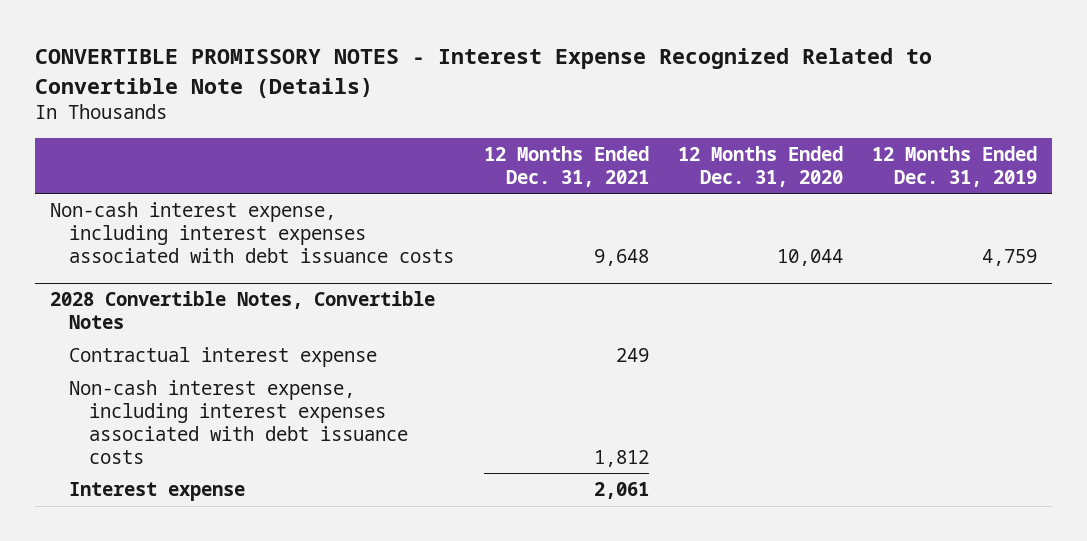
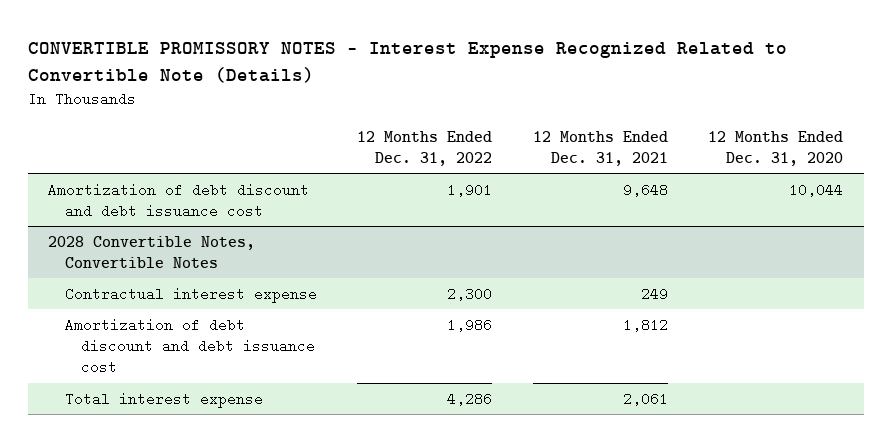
- | 12 Months Ended Dec. 31, 2021 | 12 Months Ended Dec. 31, 2020 | 12 Months Ended Dec. 31, 2019
+ | 12 Months Ended Dec. 31, 2022 | 12 Months Ended Dec. 31, 2021 | 12 Months Ended Dec. 31, 2020
- Non-cash interest expense, including interest expenses associated with debt issuance costs | 9,648 | 10,044 | 4,759
+ Amortization of debt discount and debt issuance cost | 1,901 | 9,648 | 10,044
@ 2028 Convertible Notes, Convertible Notes
- Non-cash interest expense, including interest expenses associated with debt issuance costs | 1,812 | |
- Interest expense | 2,061 | |
+ Amortization of debt discount and debt issuance cost | 1,986 | 1,812 |
+ Total interest expense | 4,286 | 2,061 |

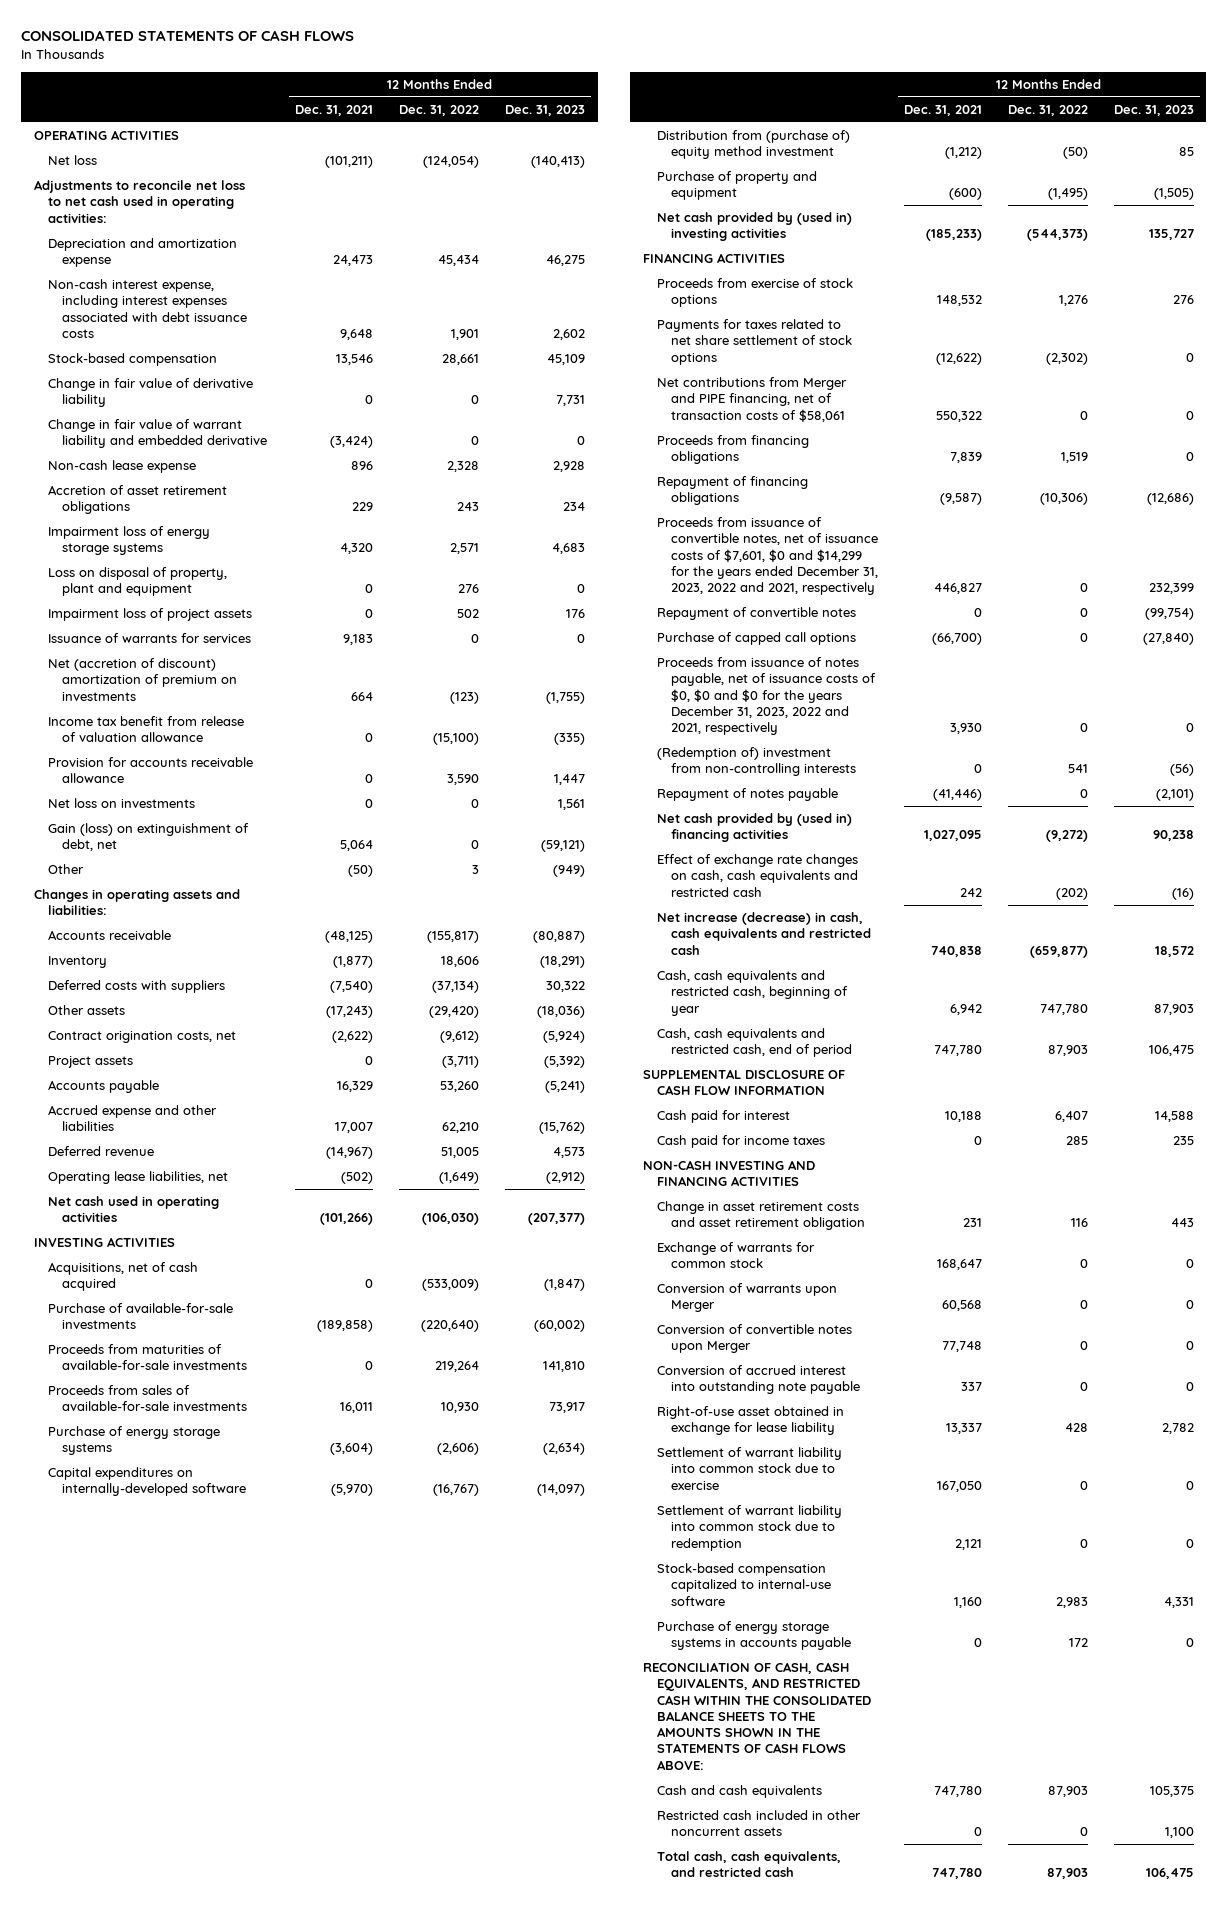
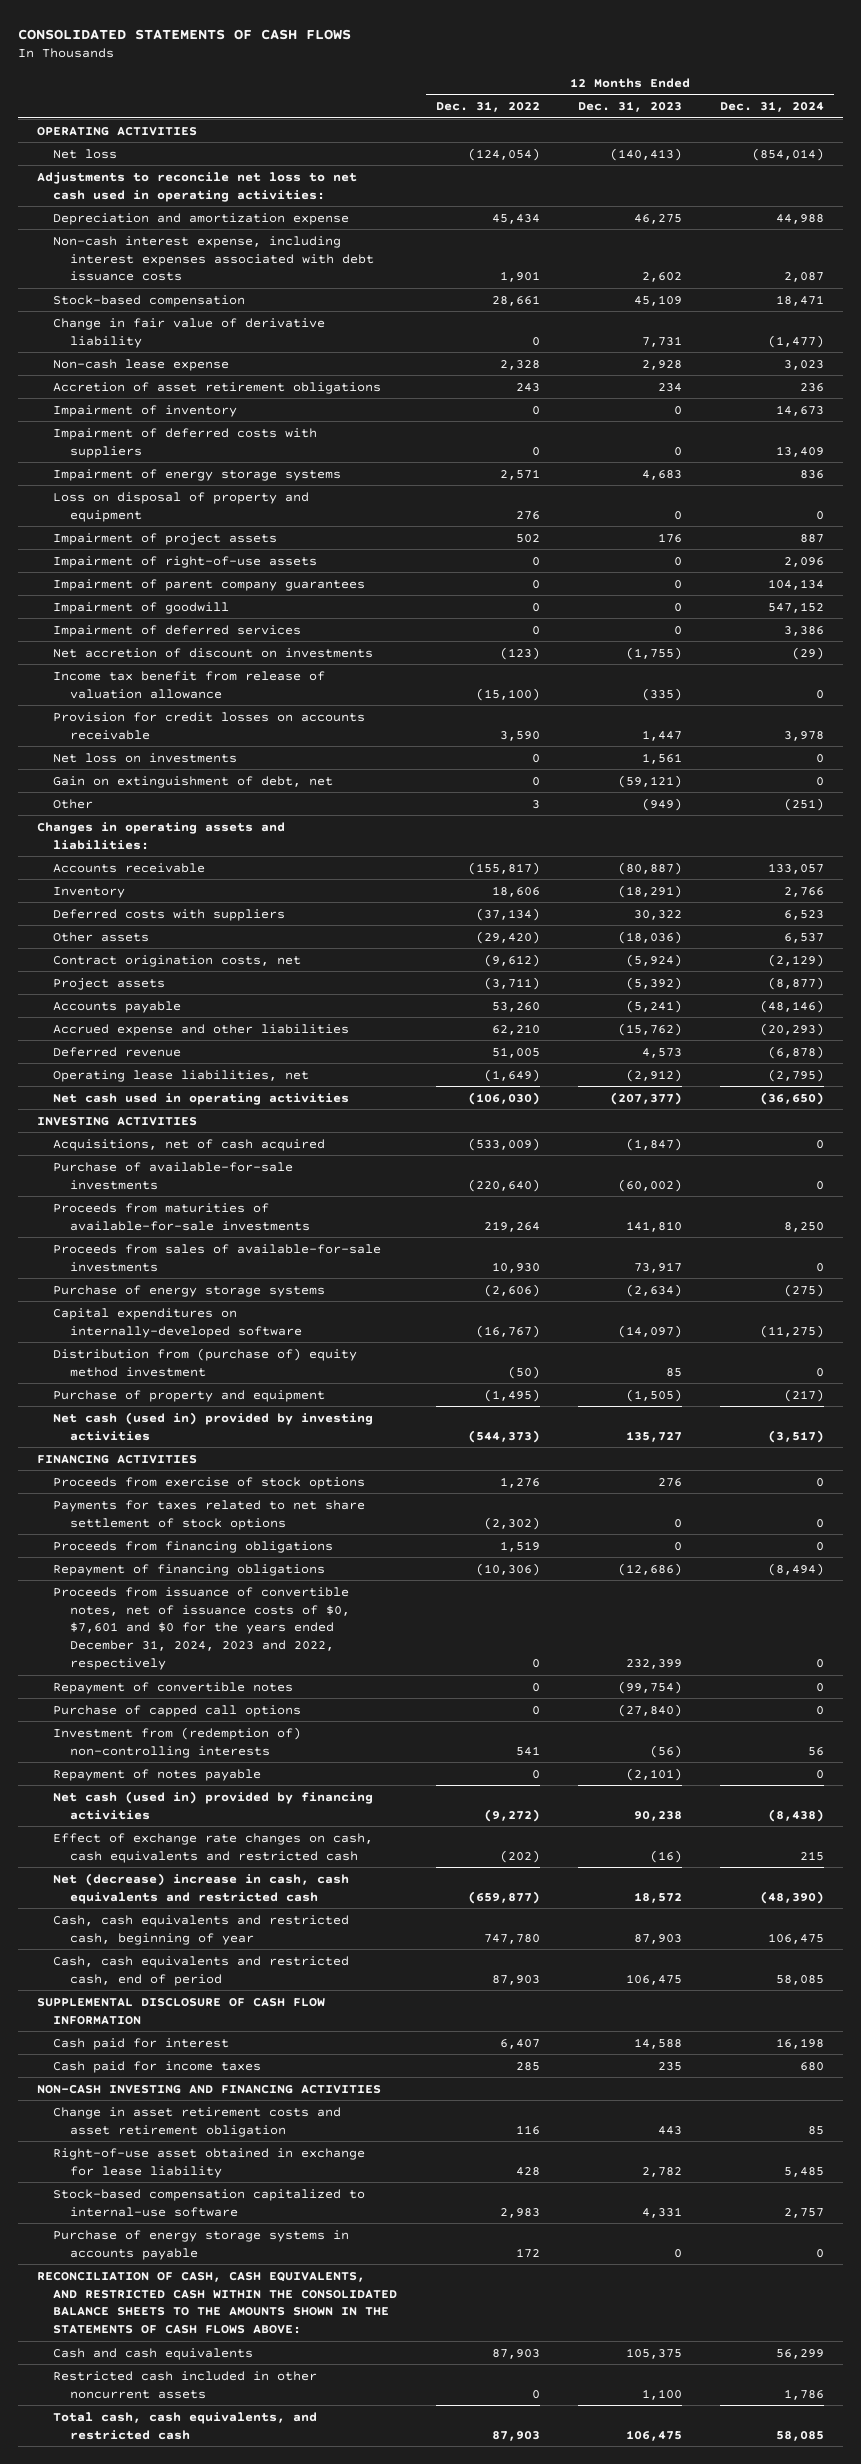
- | 12 Months Ended Dec. 31, 2021 | 12 Months Ended Dec. 31, 2022 | 12 Months Ended Dec. 31, 2023
+ | 12 Months Ended Dec. 31, 2022 | 12 Months Ended Dec. 31, 2023 | 12 Months Ended Dec. 31, 2024
- Change in fair value of warrant liability and embedded derivative | (3,424) | 0 | 0
- Impairment loss of energy storage systems | 4,320 | 2,571 | 4,683
- Loss on disposal of property, plant and equipment | 0 | 276 | 0
- Impairment loss of project assets | 0 | 502 | 176
- Issuance of warrants for services | 9,183 | 0 | 0
- Net (accretion of discount) amortization of premium on investments | 664 | (123) | (1,755)
+ Impairment of inventory | 0 | 0 | 14,673
+ Impairment of deferred costs with suppliers | 0 | 0 | 13,409
+ Impairment of energy storage systems | 2,571 | 4,683 | 836
+ Loss on disposal of property and equipment | 276 | 0 | 0
+ Impairment of project assets | 502 | 176 | 887
+ Impairment of right-of-use assets | 0 | 0 | 2,096
+ Impairment of parent company guarantees | 0 | 0 | 104,134
+ Impairment of goodwill | 0 | 0 | 547,152
+ Impairment of deferred services | 0 | 0 | 3,386
+ Net accretion of discount on investments | (123) | (1,755) | (29)
- Provision for accounts receivable allowance | 0 | 3,590 | 1,447
+ Provision for credit losses on accounts receivable | 3,590 | 1,447 | 3,978
- Gain (loss) on extinguishment of debt, net | 5,064 | 0 | (59,121)
+ Gain on extinguishment of debt, net | 0 | (59,121) | 0
- Net cash provided by (used in) investing activities | (185,233) | (544,373) | 135,727
+ Net cash (used in) provided by investing activities | (544,373) | 135,727 | (3,517)
- Net contributions from Merger and PIPE financing, net of transaction costs of $58,061 | 550,322 | 0 | 0
- Proceeds from issuance of convertible notes, net of issuance costs of $7,601, $0 and $14,299 for the years ended December 31, 2023, 2022 and 2021, respectively | 446,827 | 0 | 232,399
+ Proceeds from issuance of convertible notes, net of issuance costs of $0, $7,601 and $0 for the years ended December 31, 2024, 2023 and 2022, respectively | 0 | 232,399 | 0
- Proceeds from issuance of notes payable, net of issuance costs of $0, $0 and $0 for the years December 31, 2023, 2022 and 2021, respectively | 3,930 | 0 | 0
- (Redemption of) investment from non-controlling interests | 0 | 541 | (56)
+ Investment from (redemption of) non-controlling interests | 541 | (56) | 56
- Net cash provided by (used in) financing activities | 1,027,095 | (9,272) | 90,238
+ Net cash (used in) provided by financing activities | (9,272) | 90,238 | (8,438)
- Net increase (decrease) in cash, cash equivalents and restricted cash | 740,838 | (659,877) | 18,572
+ Net (decrease) increase in cash, cash equivalents and restricted cash | (659,877) | 18,572 | (48,390)
- Exchange of warrants for common stock | 168,647 | 0 | 0
- Conversion of warrants upon Merger | 60,568 | 0 | 0
- Conversion of convertible notes upon Merger | 77,748 | 0 | 0
- Conversion of accrued interest into outstanding note payable | 337 | 0 | 0
- Settlement of warrant liability into common stock due to exercise | 167,050 | 0 | 0
- Settlement of warrant liability into common stock due to redemption | 2,121 | 0 | 0

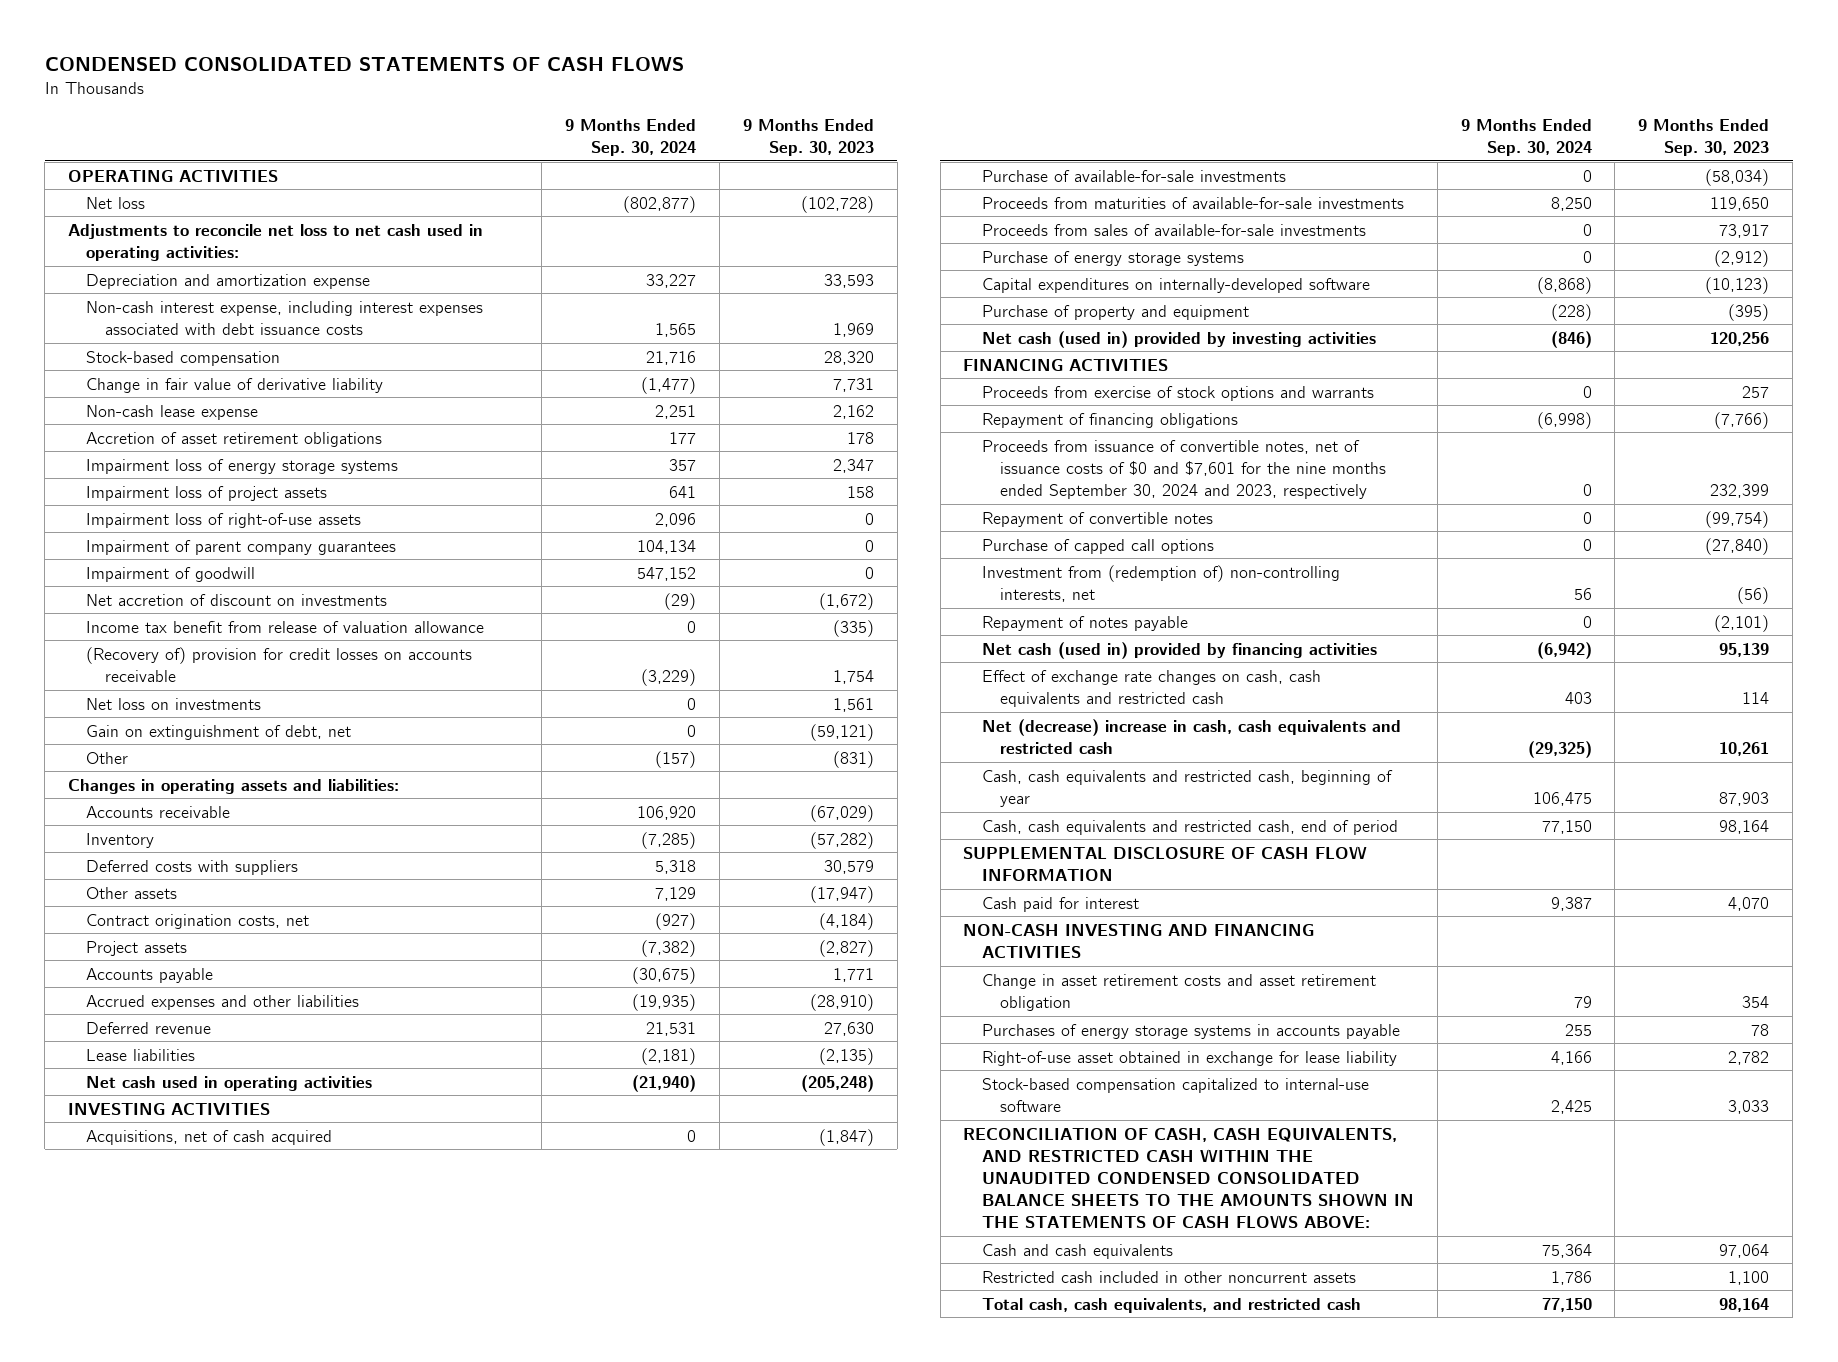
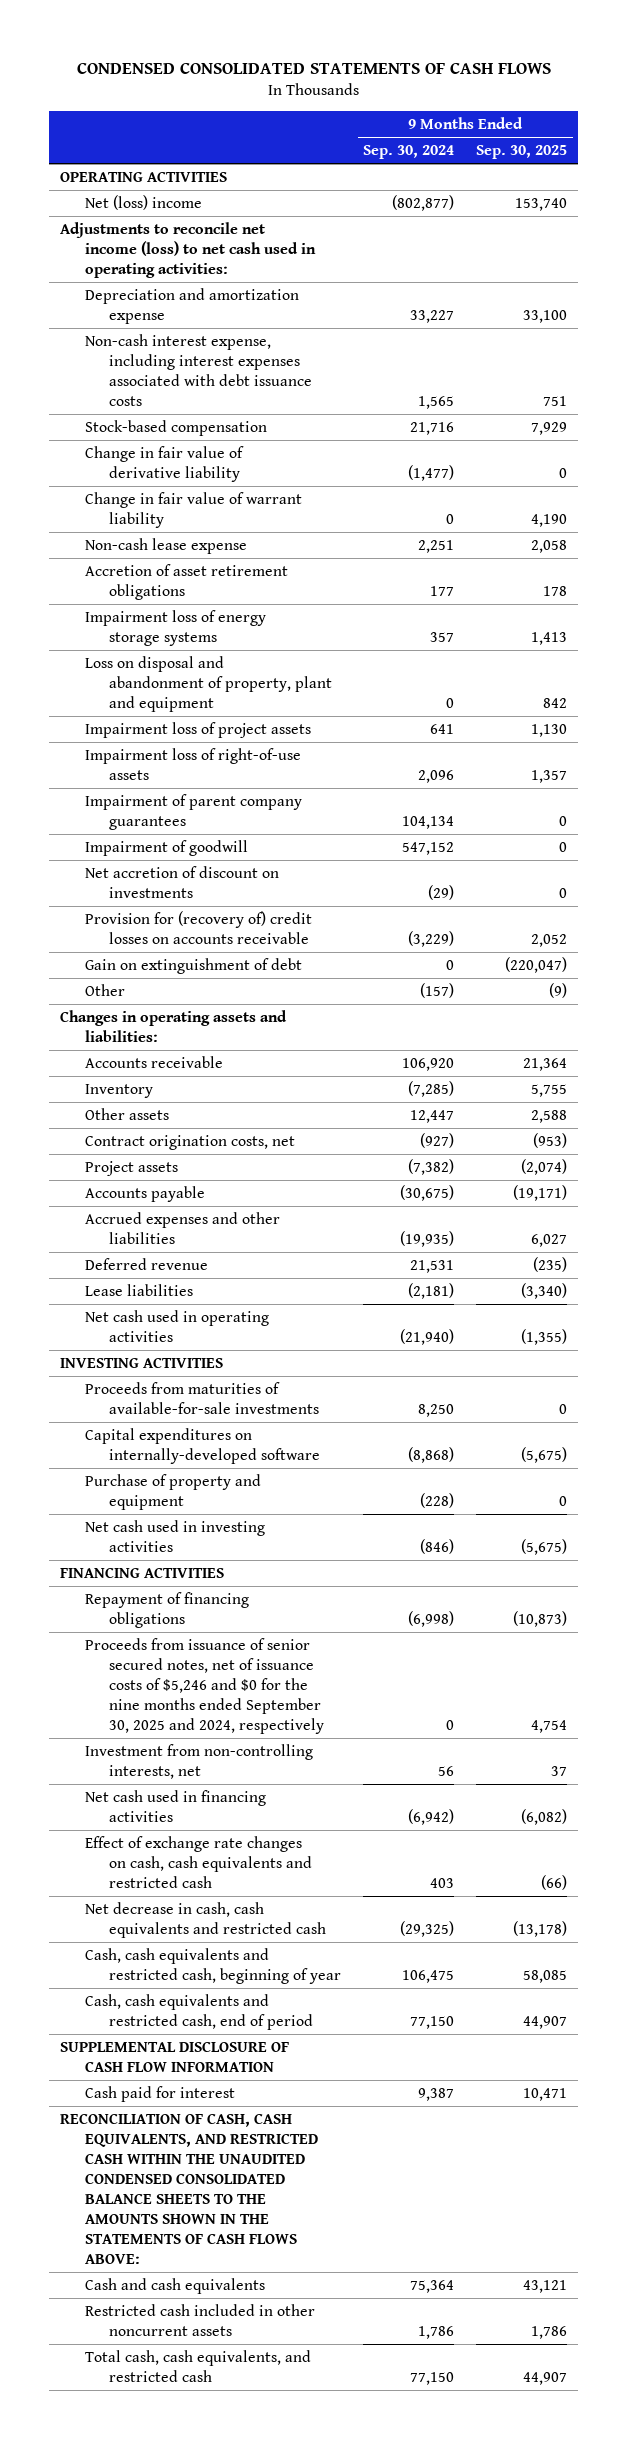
- | 9 Months Ended Sep. 30, 2024 | 9 Months Ended Sep. 30, 2023
+ | 9 Months Ended Sep. 30, 2024 | 9 Months Ended Sep. 30, 2025
- Net loss | (802,877) | (102,728)
- Adjustments to reconcile net loss to net cash used in operating activities:
+ Net (loss) income | (802,877) | 153,740
+ Adjustments to reconcile net income (loss) to net cash used in operating activities:
+ Change in fair value of warrant liability | 0 | 4,190
+ Loss on disposal and abandonment of property, plant and equipment | 0 | 842
- Income tax benefit from release of valuation allowance | 0 | (335)
- (Recovery of) provision for credit losses on accounts receivable | (3,229) | 1,754
- Net loss on investments | 0 | 1,561
- Gain on extinguishment of debt, net | 0 | (59,121)
+ Provision for (recovery of) credit losses on accounts receivable | (3,229) | 2,052
+ Gain on extinguishment of debt | 0 | (220,047)
- Deferred costs with suppliers | 5,318 | 30,579
- Other assets | 7,129 | (17,947)
+ Other assets | 12,447 | 2,588
- Acquisitions, net of cash acquired | 0 | (1,847)
- Purchase of available-for-sale investments | 0 | (58,034)
- Proceeds from sales of available-for-sale investments | 0 | 73,917
- Purchase of energy storage systems | 0 | (2,912)
- Net cash (used in) provided by investing activities | (846) | 120,256
+ Net cash used in investing activities | (846) | (5,675)
- Proceeds from exercise of stock options and warrants | 0 | 257
- Proceeds from issuance of convertible notes, net of issuance costs of $0 and $7,601 for the nine months ended September 30, 2024 and 2023, respectively | 0 | 232,399
- Repayment of convertible notes | 0 | (99,754)
- Purchase of capped call options | 0 | (27,840)
- Investment from (redemption of) non-controlling interests, net | 56 | (56)
- Repayment of notes payable | 0 | (2,101)
- Net cash (used in) provided by financing activities | (6,942) | 95,139
+ Proceeds from issuance of senior secured notes, net of issuance costs of $5,246 and $0 for the nine months ended September 30, 2025 and 2024, respectively | 0 | 4,754
+ Investment from non-controlling interests, net | 56 | 37
+ Net cash used in financing activities | (6,942) | (6,082)
- Net (decrease) increase in cash, cash equivalents and restricted cash | (29,325) | 10,261
+ Net decrease in cash, cash equivalents and restricted cash | (29,325) | (13,178)
- NON-CASH INVESTING AND FINANCING ACTIVITIES
- Change in asset retirement costs and asset retirement obligation | 79 | 354
- Purchases of energy storage systems in accounts payable | 255 | 78
- Right-of-use asset obtained in exchange for lease liability | 4,166 | 2,782
- Stock-based compensation capitalized to internal-use software | 2,425 | 3,033

